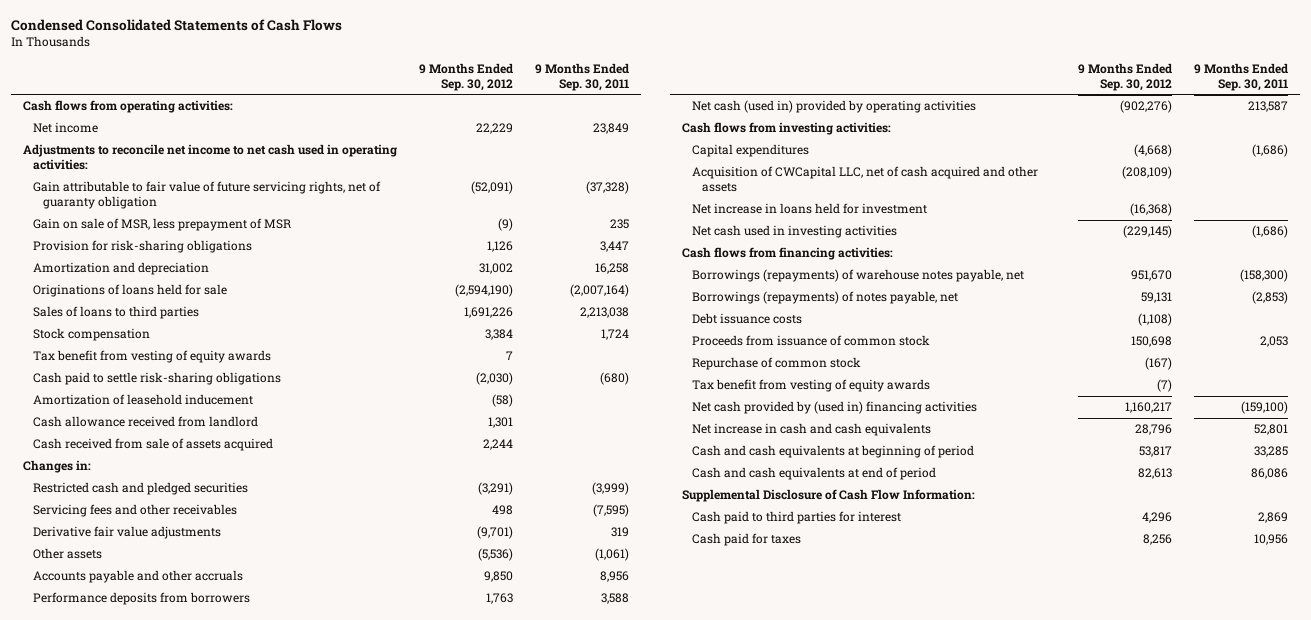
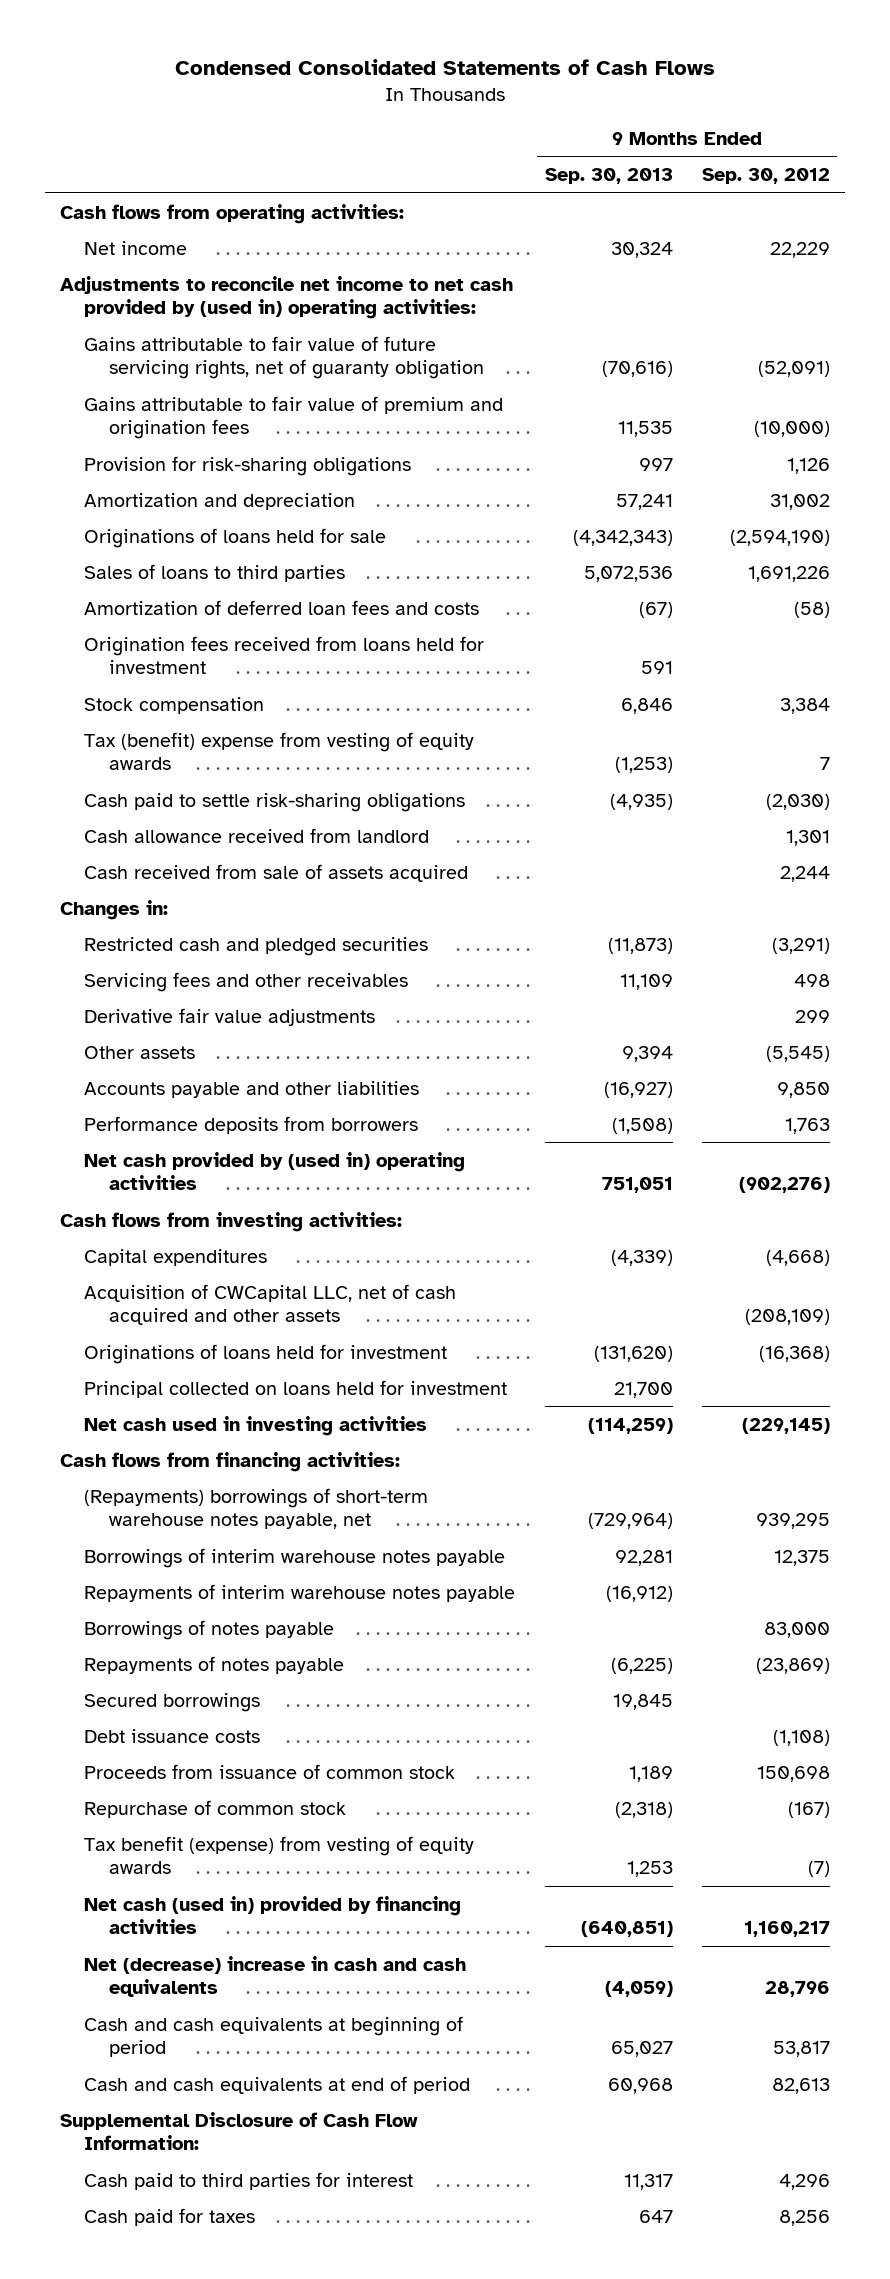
- | 9 Months Ended Sep. 30, 2012 | 9 Months Ended Sep. 30, 2011
+ | 9 Months Ended Sep. 30, 2013 | 9 Months Ended Sep. 30, 2012
- Adjustments to reconcile net income to net cash used in operating activities:
- Gain attributable to fair value of future servicing rights, net of guaranty obligation | (52,091) | (37,328)
- Gain on sale of MSR, less prepayment of MSR | (9) | 235
+ Adjustments to reconcile net income to net cash provided by (used in) operating activities:
+ Gains attributable to fair value of future servicing rights, net of guaranty obligation | (70,616) | (52,091)
+ Gains attributable to fair value of premium and origination fees | 11,535 | (10,000)
+ Amortization of deferred loan fees and costs | (67) | (58)
+ Origination fees received from loans held for investment | 591 |
- Tax benefit from vesting of equity awards | 7 |
+ Tax (benefit) expense from vesting of equity awards | (1,253) | 7
- Amortization of leasehold inducement | (58) |
- Derivative fair value adjustments | (9,701) | 319
- Other assets | (5,536) | (1,061)
- Accounts payable and other accruals | 9,850 | 8,956
+ Derivative fair value adjustments | | 299
+ Other assets | 9,394 | (5,545)
+ Accounts payable and other liabilities | (16,927) | 9,850
- Net cash (used in) provided by operating activities | (902,276) | 213,587
+ Net cash provided by (used in) operating activities | 751,051 | (902,276)
- Net increase in loans held for investment | (16,368) |
+ Originations of loans held for investment | (131,620) | (16,368)
+ Principal collected on loans held for investment | 21,700 |
- Borrowings (repayments) of warehouse notes payable, net | 951,670 | (158,300)
- Borrowings (repayments) of notes payable, net | 59,131 | (2,853)
+ (Repayments) borrowings of short-term warehouse notes payable, net | (729,964) | 939,295
+ Borrowings of interim warehouse notes payable | 92,281 | 12,375
+ Repayments of interim warehouse notes payable | (16,912) |
+ Borrowings of notes payable | | 83,000
+ Repayments of notes payable | (6,225) | (23,869)
+ Secured borrowings | 19,845 |
- Tax benefit from vesting of equity awards | (7) |
- Net cash provided by (used in) financing activities | 1,160,217 | (159,100)
- Net increase in cash and cash equivalents | 28,796 | 52,801
+ Tax benefit (expense) from vesting of equity awards | 1,253 | (7)
+ Net cash (used in) provided by financing activities | (640,851) | 1,160,217
+ Net (decrease) increase in cash and cash equivalents | (4,059) | 28,796

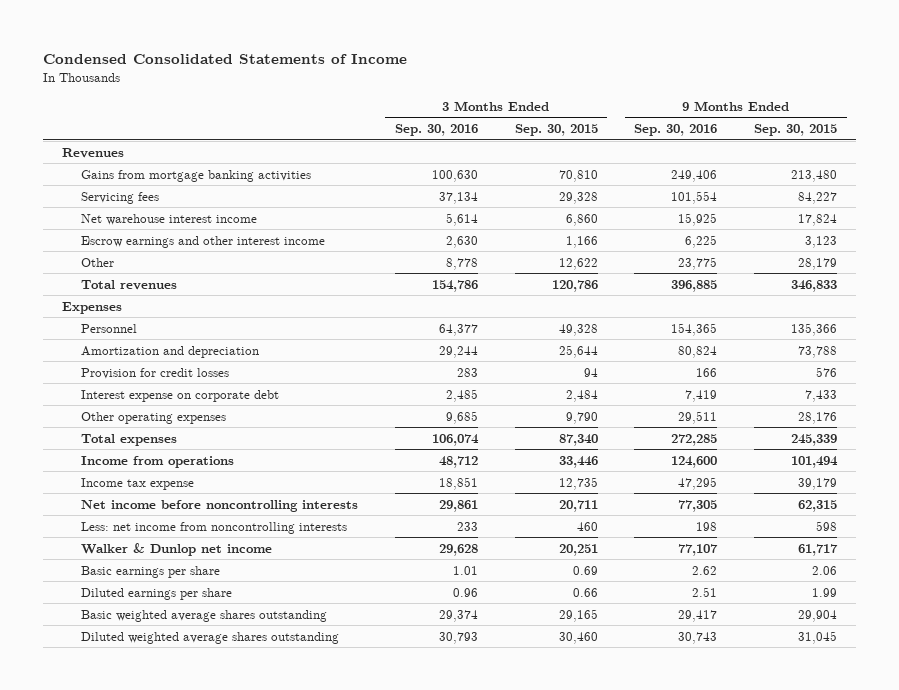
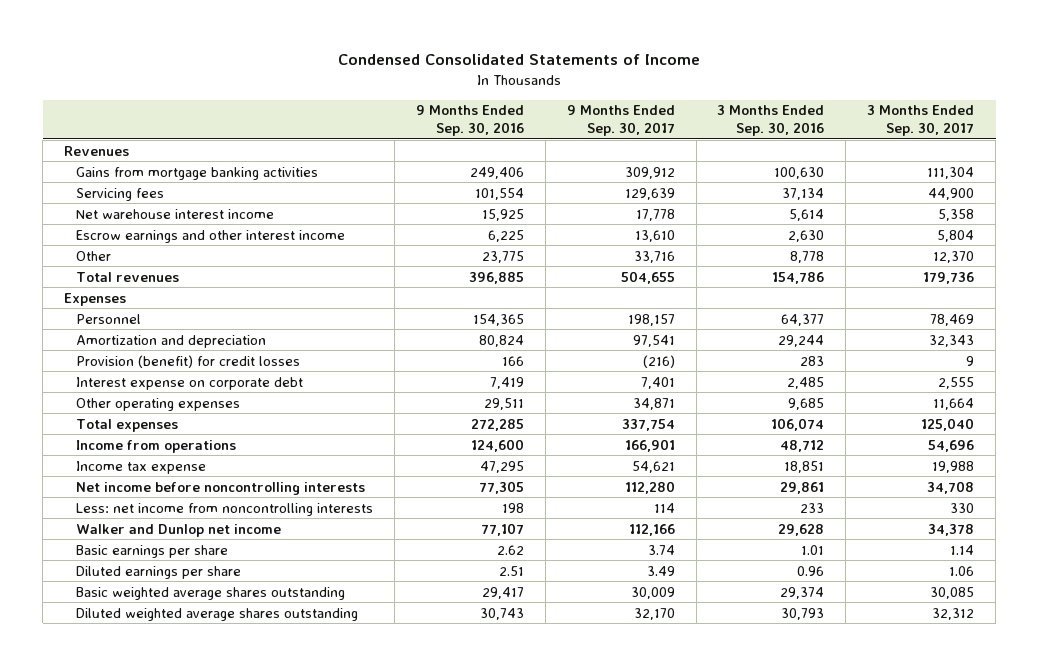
- | 3 Months Ended Sep. 30, 2016 | 3 Months Ended Sep. 30, 2015 | 9 Months Ended Sep. 30, 2016 | 9 Months Ended Sep. 30, 2015
+ | 9 Months Ended Sep. 30, 2016 | 9 Months Ended Sep. 30, 2017 | 3 Months Ended Sep. 30, 2016 | 3 Months Ended Sep. 30, 2017
- Provision for credit losses | 283 | 94 | 166 | 576
+ Provision (benefit) for credit losses | 166 | (216) | 283 | 9
- Walker & Dunlop net income | 29,628 | 20,251 | 77,107 | 61,717
+ Walker and Dunlop net income | 77,107 | 112,166 | 29,628 | 34,378

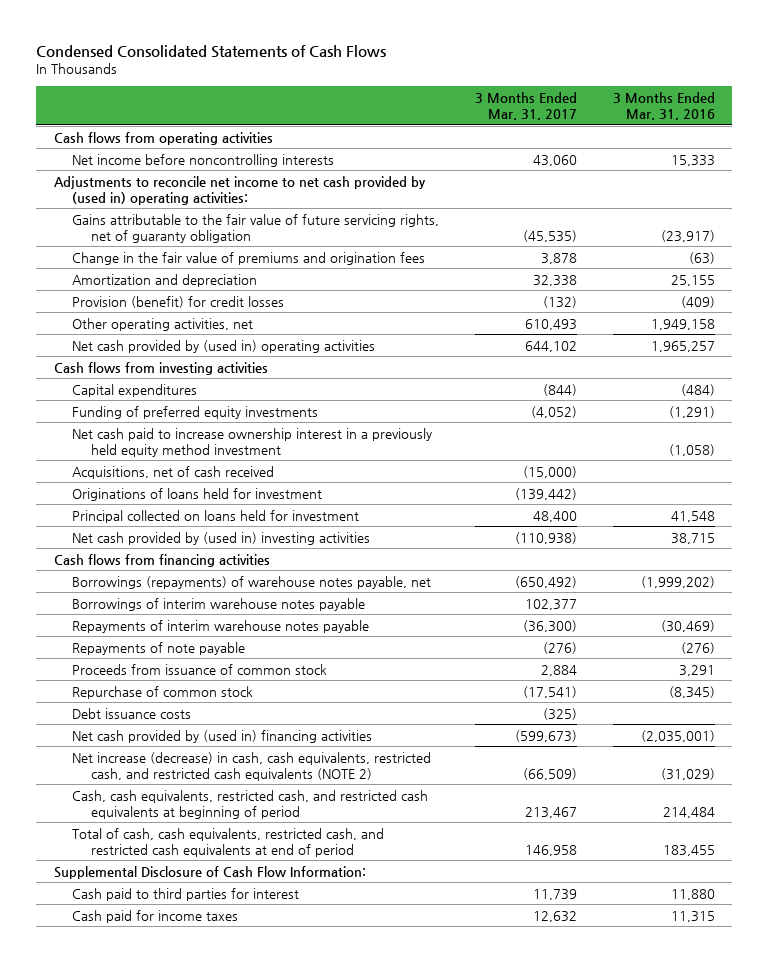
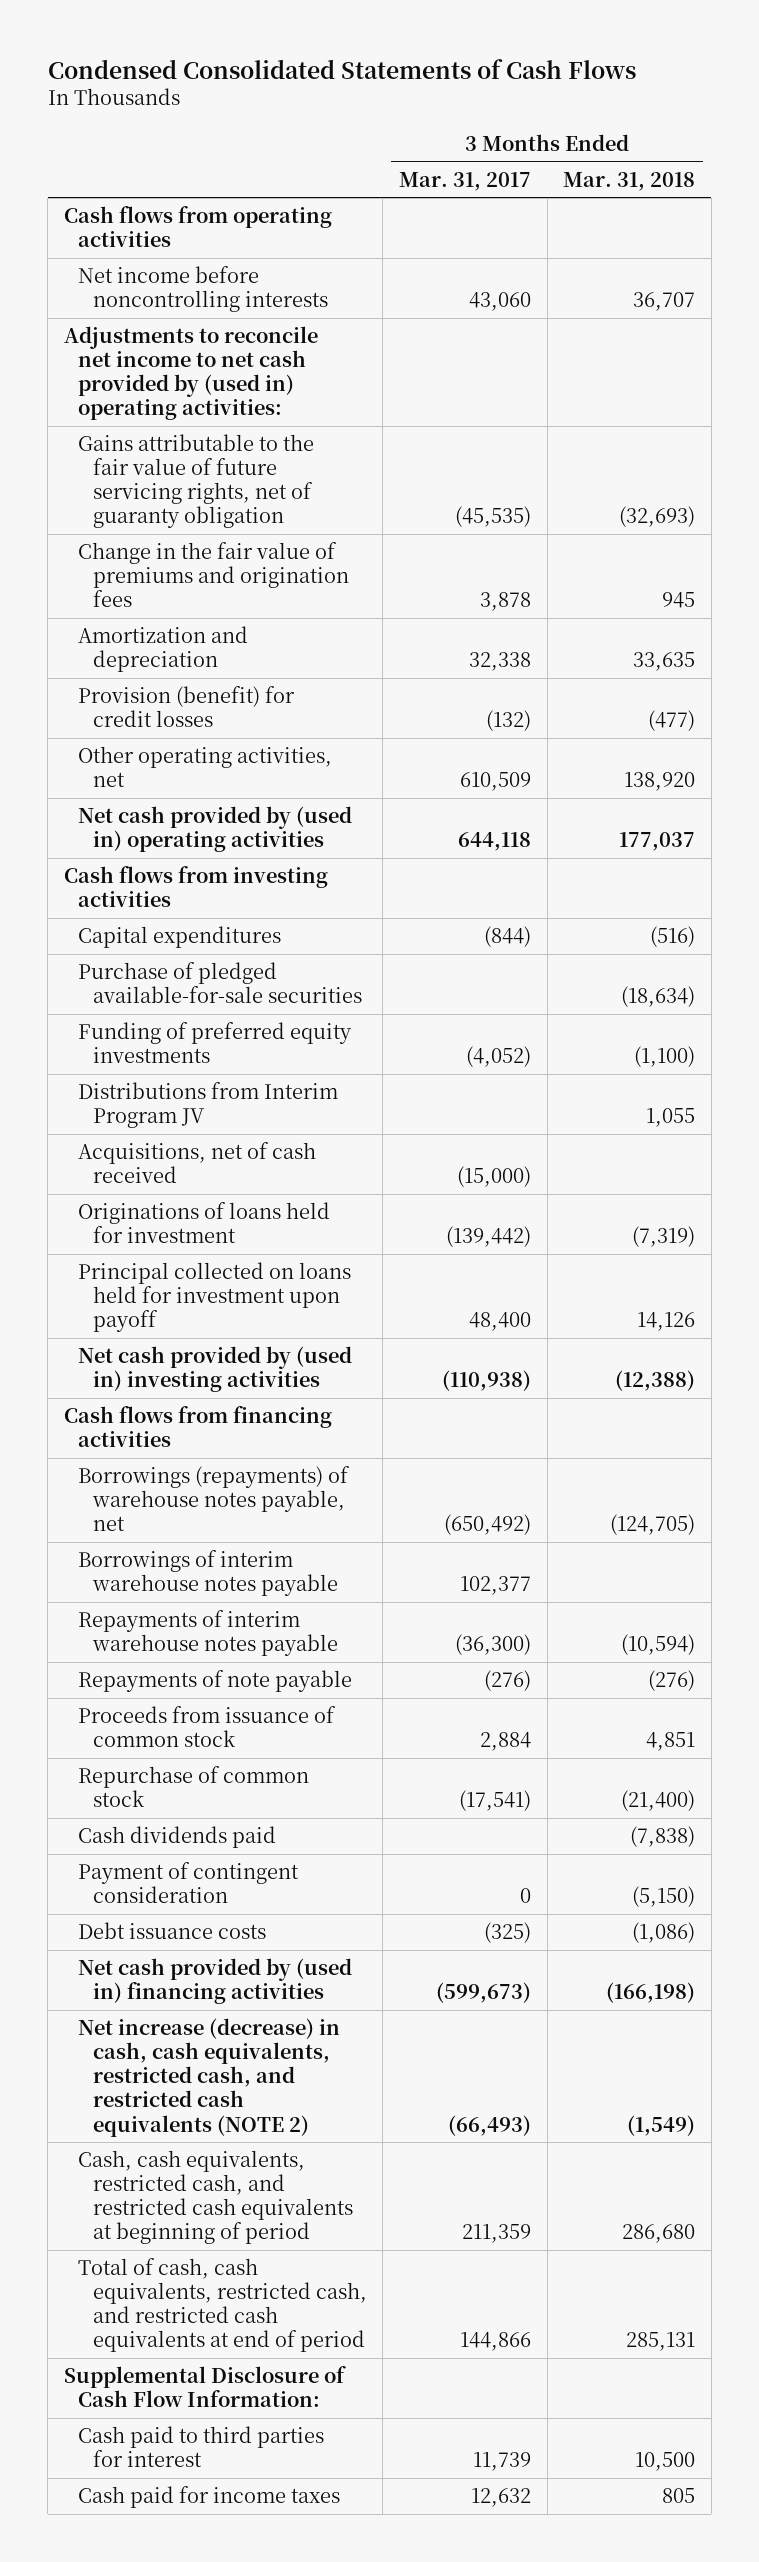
- | 3 Months Ended Mar. 31, 2017 | 3 Months Ended Mar. 31, 2016
+ | 3 Months Ended Mar. 31, 2017 | 3 Months Ended Mar. 31, 2018
- Other operating activities, net | 610,493 | 1,949,158
- Net cash provided by (used in) operating activities | 644,102 | 1,965,257
+ Other operating activities, net | 610,509 | 138,920
+ Net cash provided by (used in) operating activities | 644,118 | 177,037
+ Purchase of pledged available-for-sale securities | | (18,634)
- Net cash paid to increase ownership interest in a previously held equity method investment | | (1,058)
+ Distributions from Interim Program JV | | 1,055
- Principal collected on loans held for investment | 48,400 | 41,548
+ Principal collected on loans held for investment upon payoff | 48,400 | 14,126
+ Cash dividends paid | | (7,838)
+ Payment of contingent consideration | 0 | (5,150)
- Net increase (decrease) in cash, cash equivalents, restricted cash, and restricted cash equivalents (NOTE 2) | (66,509) | (31,029)
- Cash, cash equivalents, restricted cash, and restricted cash equivalents at beginning of period | 213,467 | 214,484
- Total of cash, cash equivalents, restricted cash, and restricted cash equivalents at end of period | 146,958 | 183,455
+ Net increase (decrease) in cash, cash equivalents, restricted cash, and restricted cash equivalents (NOTE 2) | (66,493) | (1,549)
+ Cash, cash equivalents, restricted cash, and restricted cash equivalents at beginning of period | 211,359 | 286,680
+ Total of cash, cash equivalents, restricted cash, and restricted cash equivalents at end of period | 144,866 | 285,131

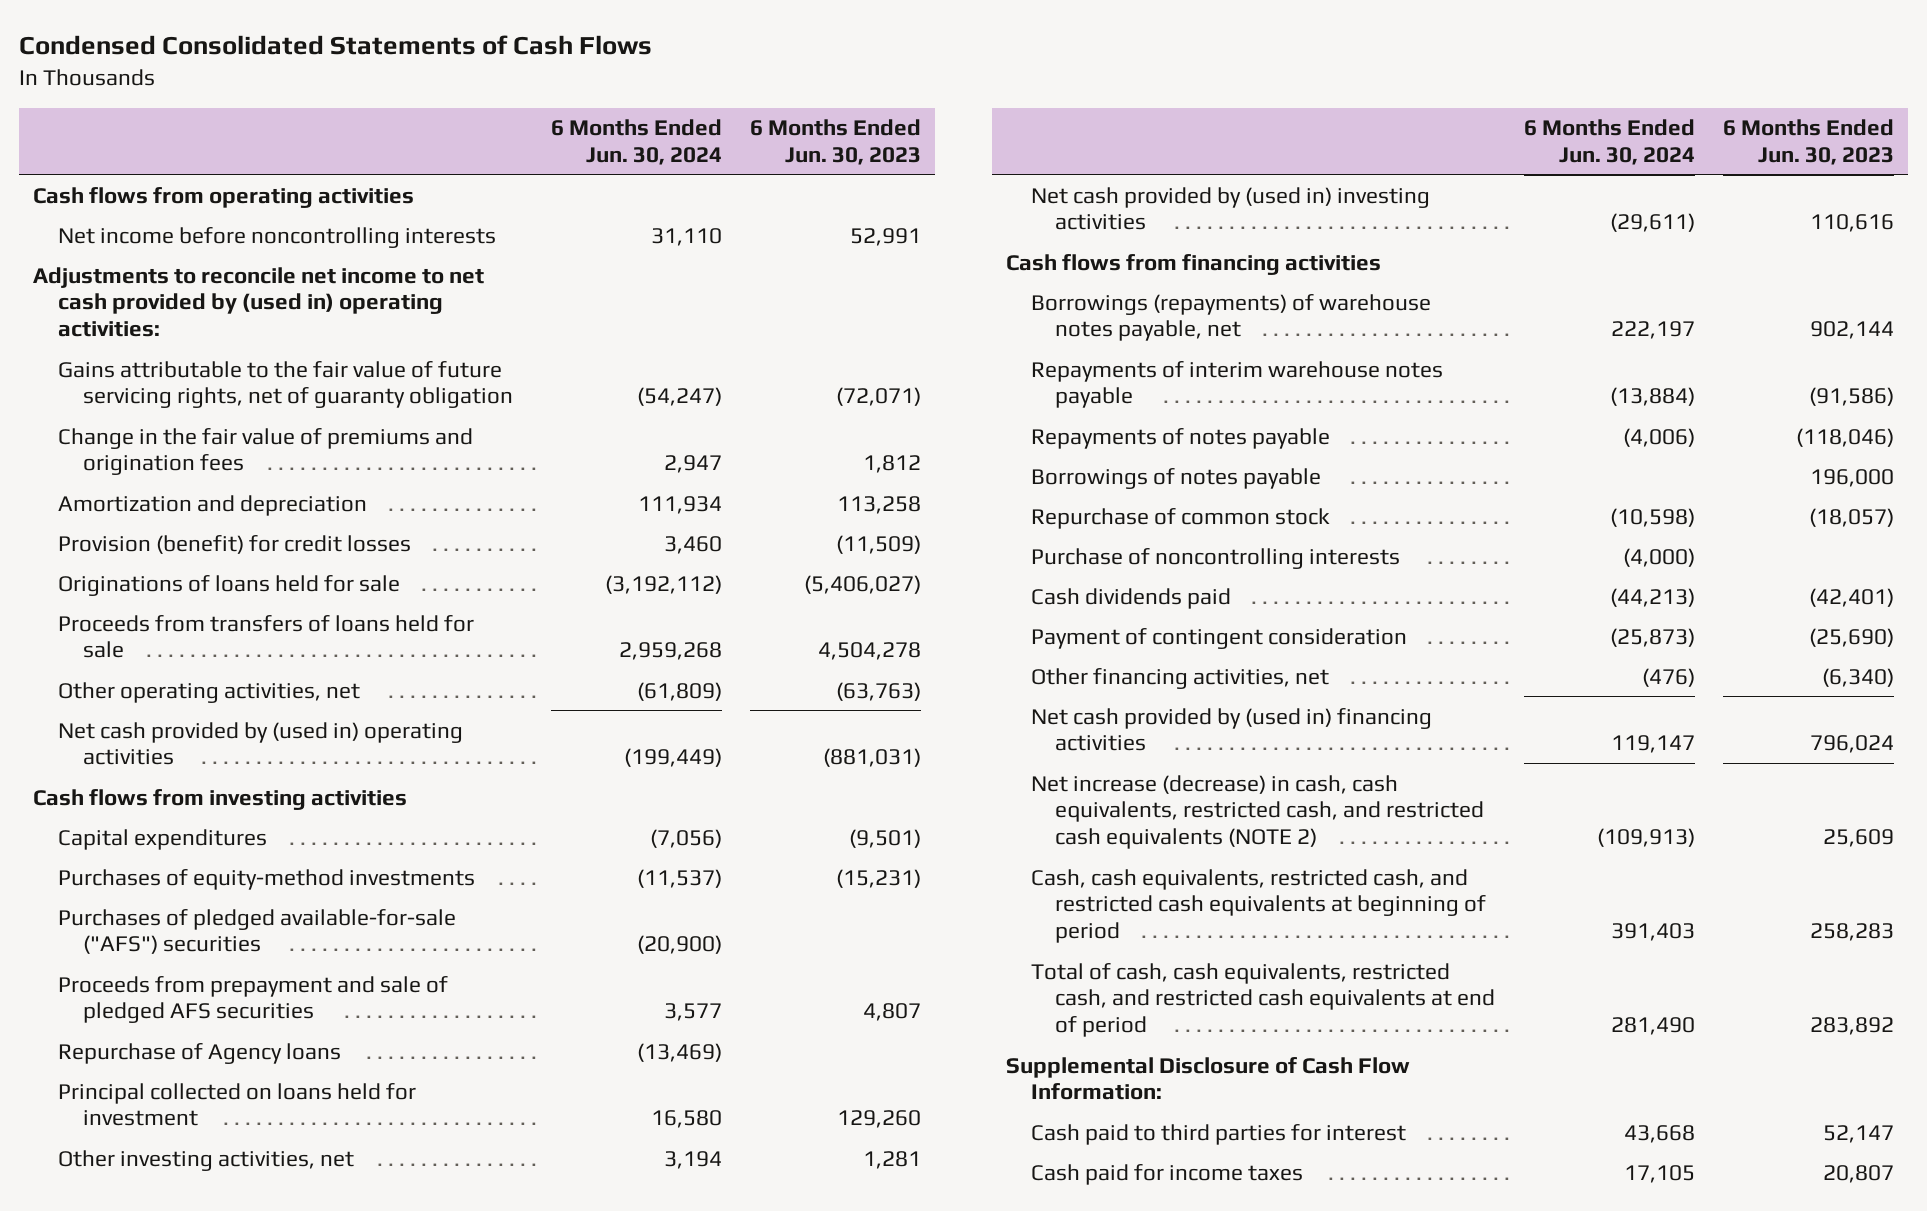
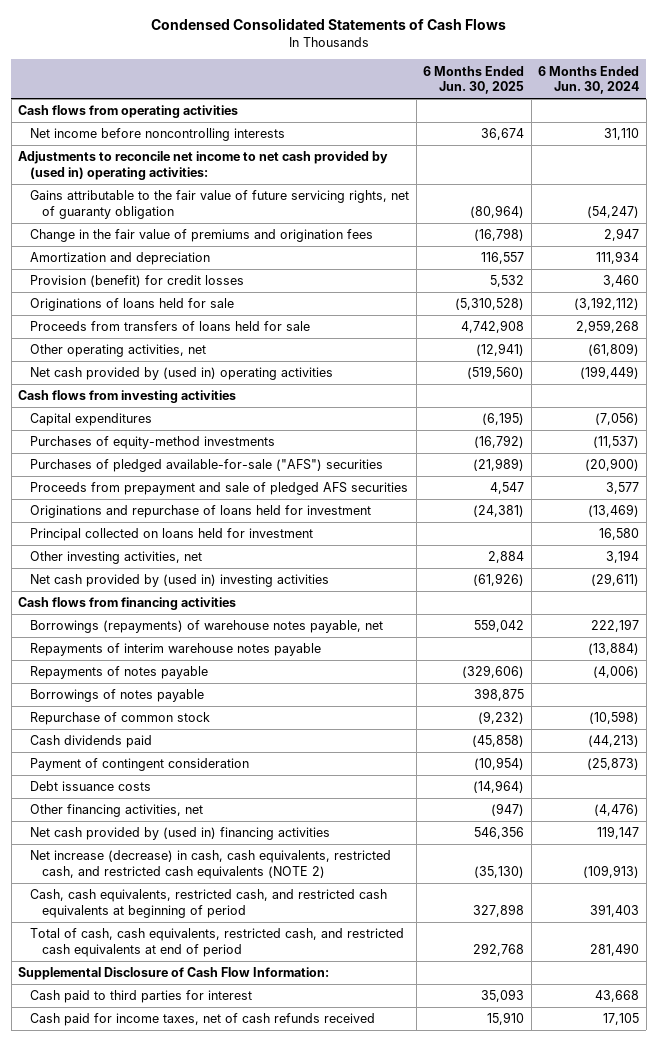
- | 6 Months Ended Jun. 30, 2024 | 6 Months Ended Jun. 30, 2023
+ | 6 Months Ended Jun. 30, 2025 | 6 Months Ended Jun. 30, 2024
- Repurchase of Agency loans | (13,469) |
+ Originations and repurchase of loans held for investment | (24,381) | (13,469)
- Purchase of noncontrolling interests | (4,000) |
- Other financing activities, net | (476) | (6,340)
+ Debt issuance costs | (14,964) |
+ Other financing activities, net | (947) | (4,476)
- Cash paid for income taxes | 17,105 | 20,807
+ Cash paid for income taxes, net of cash refunds received | 15,910 | 17,105

